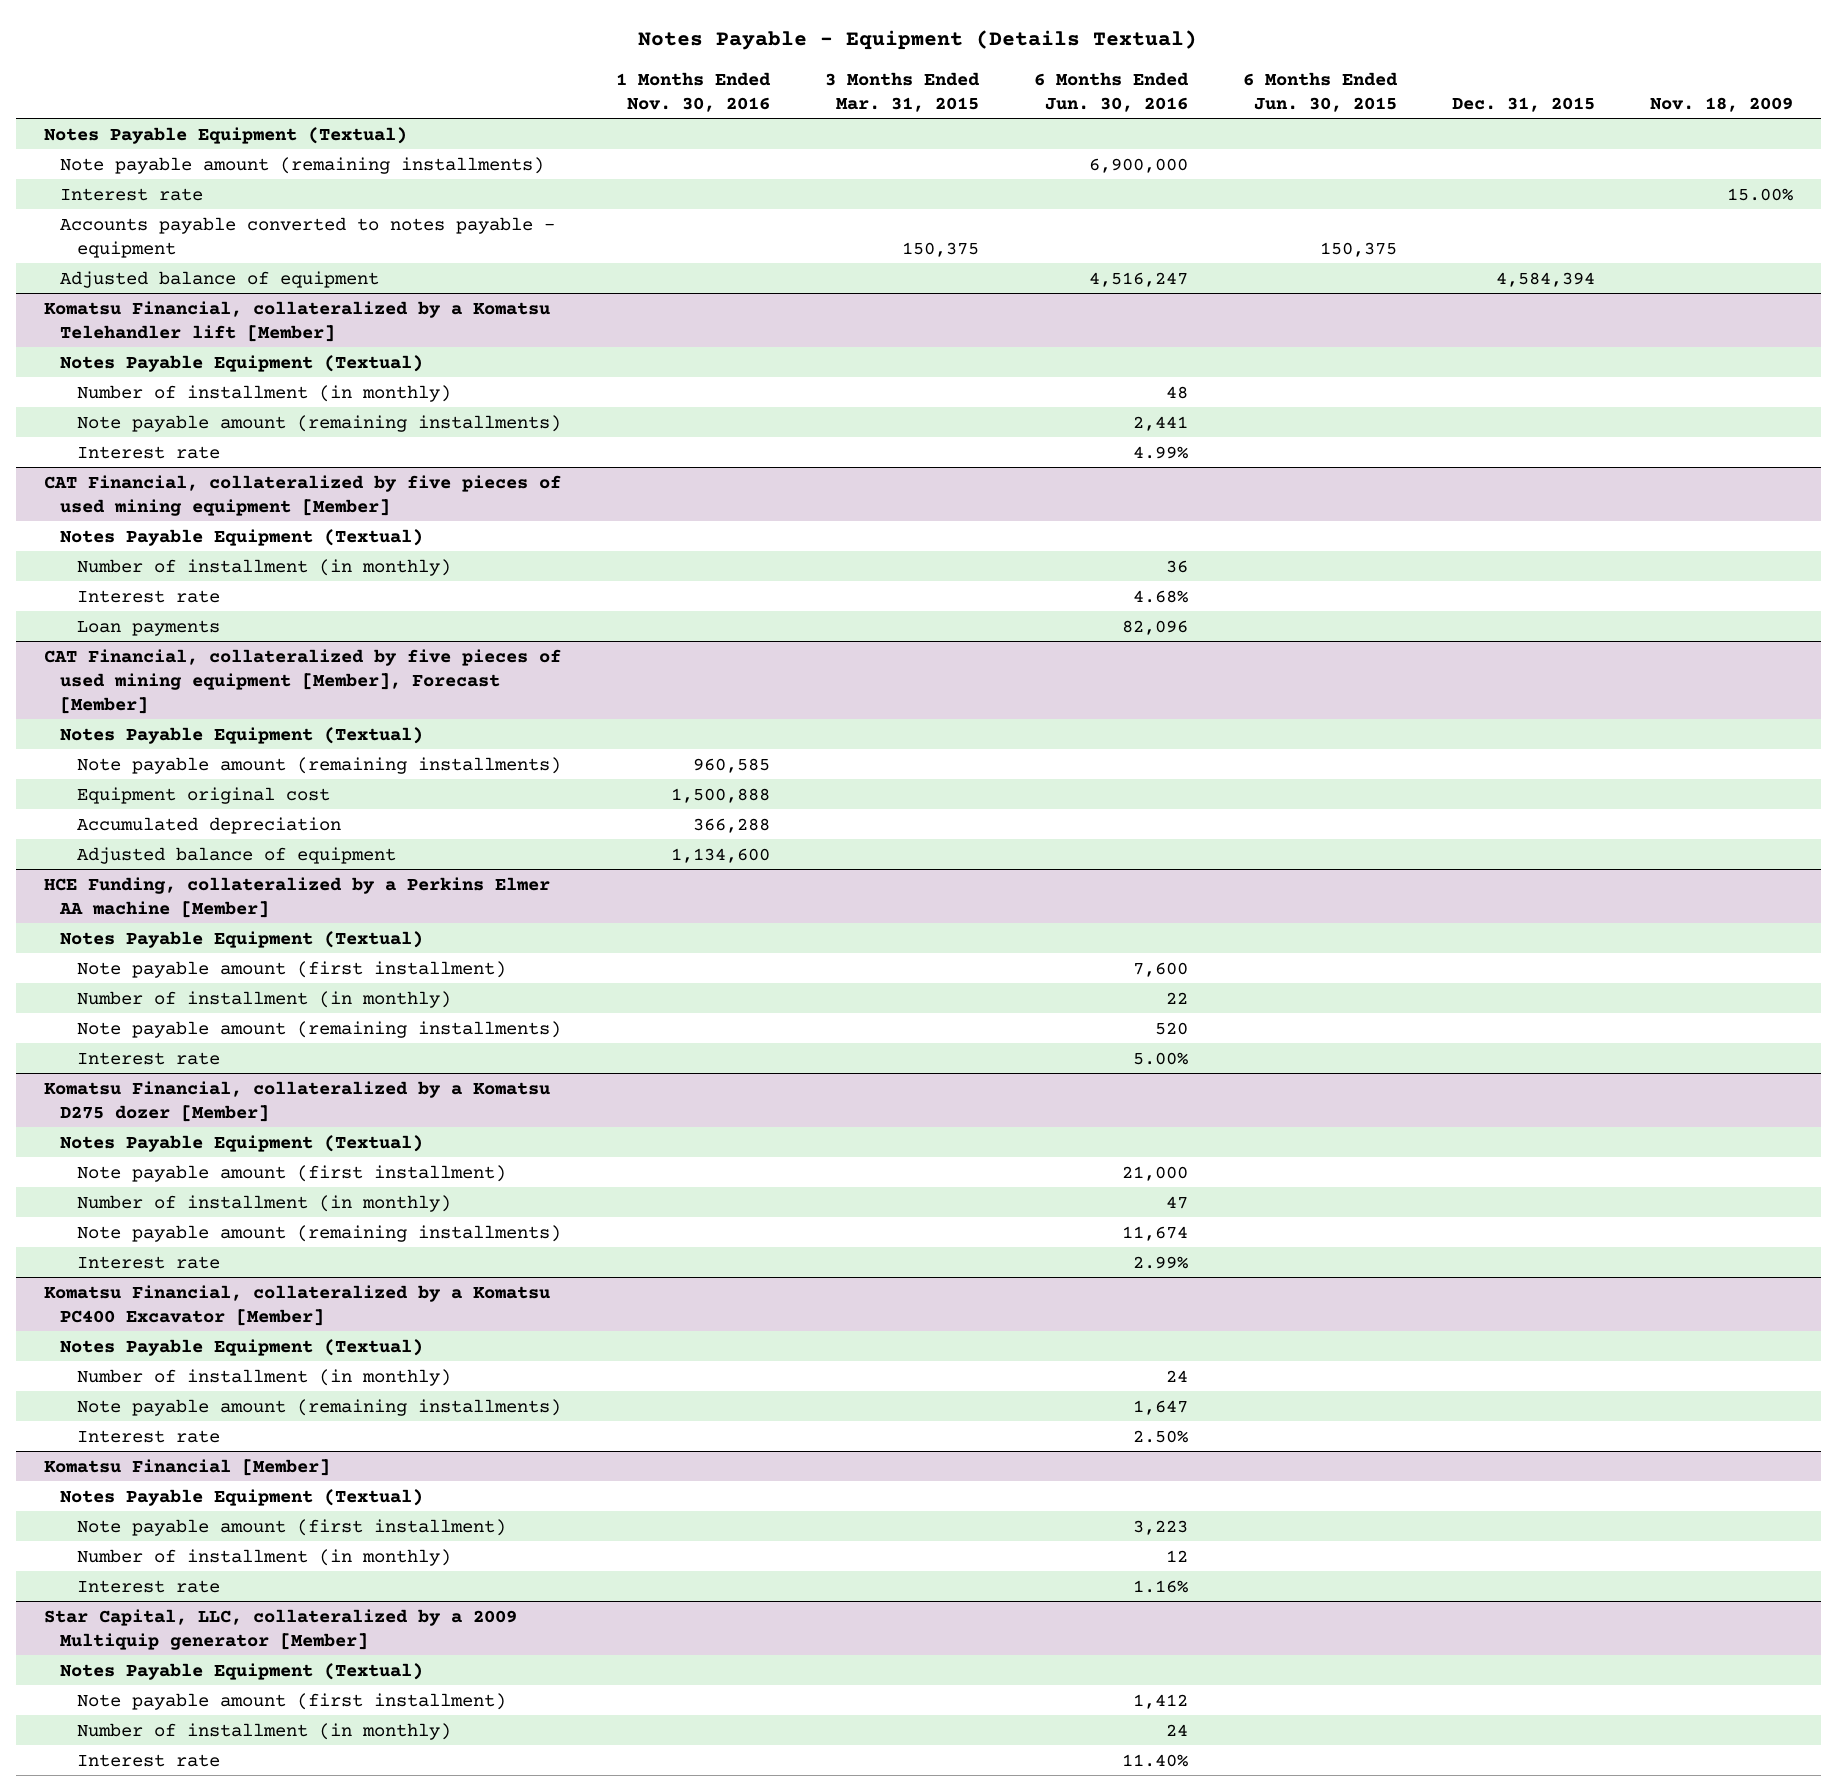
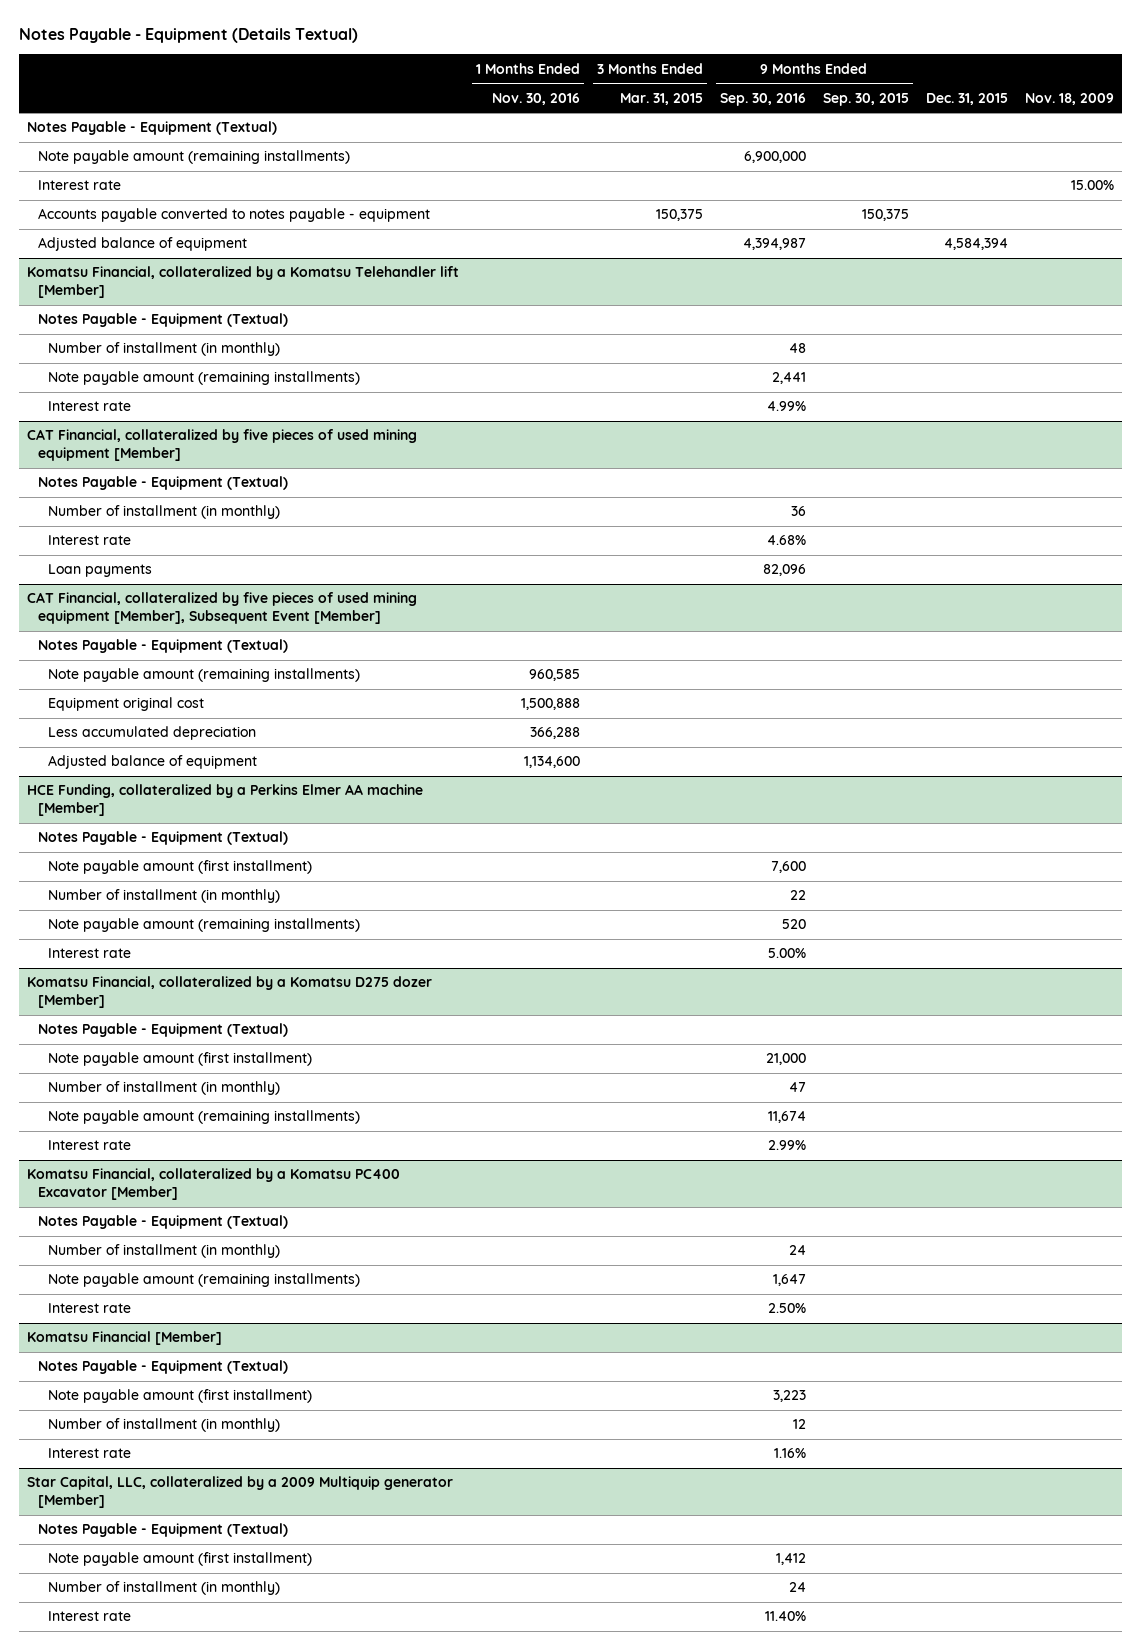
- | 1 Months Ended Nov. 30, 2016 | 3 Months Ended Mar. 31, 2015 | 6 Months Ended Jun. 30, 2016 | 6 Months Ended Jun. 30, 2015 | Dec. 31, 2015 | Nov. 18, 2009
+ | 1 Months Ended Nov. 30, 2016 | 3 Months Ended Mar. 31, 2015 | 9 Months Ended Sep. 30, 2016 | 9 Months Ended Sep. 30, 2015 | Dec. 31, 2015 | Nov. 18, 2009
- Notes Payable Equipment (Textual)
+ Notes Payable - Equipment (Textual)
@ Komatsu Financial, collateralized by a Komatsu Telehandler lift [Member]
- Notes Payable Equipment (Textual)
+ Notes Payable - Equipment (Textual)
@ CAT Financial, collateralized by five pieces of used mining equipment [Member]
- Notes Payable Equipment (Textual)
+ Notes Payable - Equipment (Textual)
- CAT Financial, collateralized by five pieces of used mining equipment [Member], Forecast [Member]
- Notes Payable Equipment (Textual)
+ CAT Financial, collateralized by five pieces of used mining equipment [Member], Subsequent Event [Member]
+ Notes Payable - Equipment (Textual)
- Accumulated depreciation | 366,288 | | | | |
+ Less accumulated depreciation | 366,288 | | | | |
@ HCE Funding, collateralized by a Perkins Elmer AA machine [Member]
- Notes Payable Equipment (Textual)
+ Notes Payable - Equipment (Textual)
@ Komatsu Financial, collateralized by a Komatsu D275 dozer [Member]
- Notes Payable Equipment (Textual)
+ Notes Payable - Equipment (Textual)
@ Komatsu Financial, collateralized by a Komatsu PC400 Excavator [Member]
- Notes Payable Equipment (Textual)
+ Notes Payable - Equipment (Textual)
@ Komatsu Financial [Member]
- Notes Payable Equipment (Textual)
+ Notes Payable - Equipment (Textual)
@ Star Capital, LLC, collateralized by a 2009 Multiquip generator [Member]
- Notes Payable Equipment (Textual)
+ Notes Payable - Equipment (Textual)

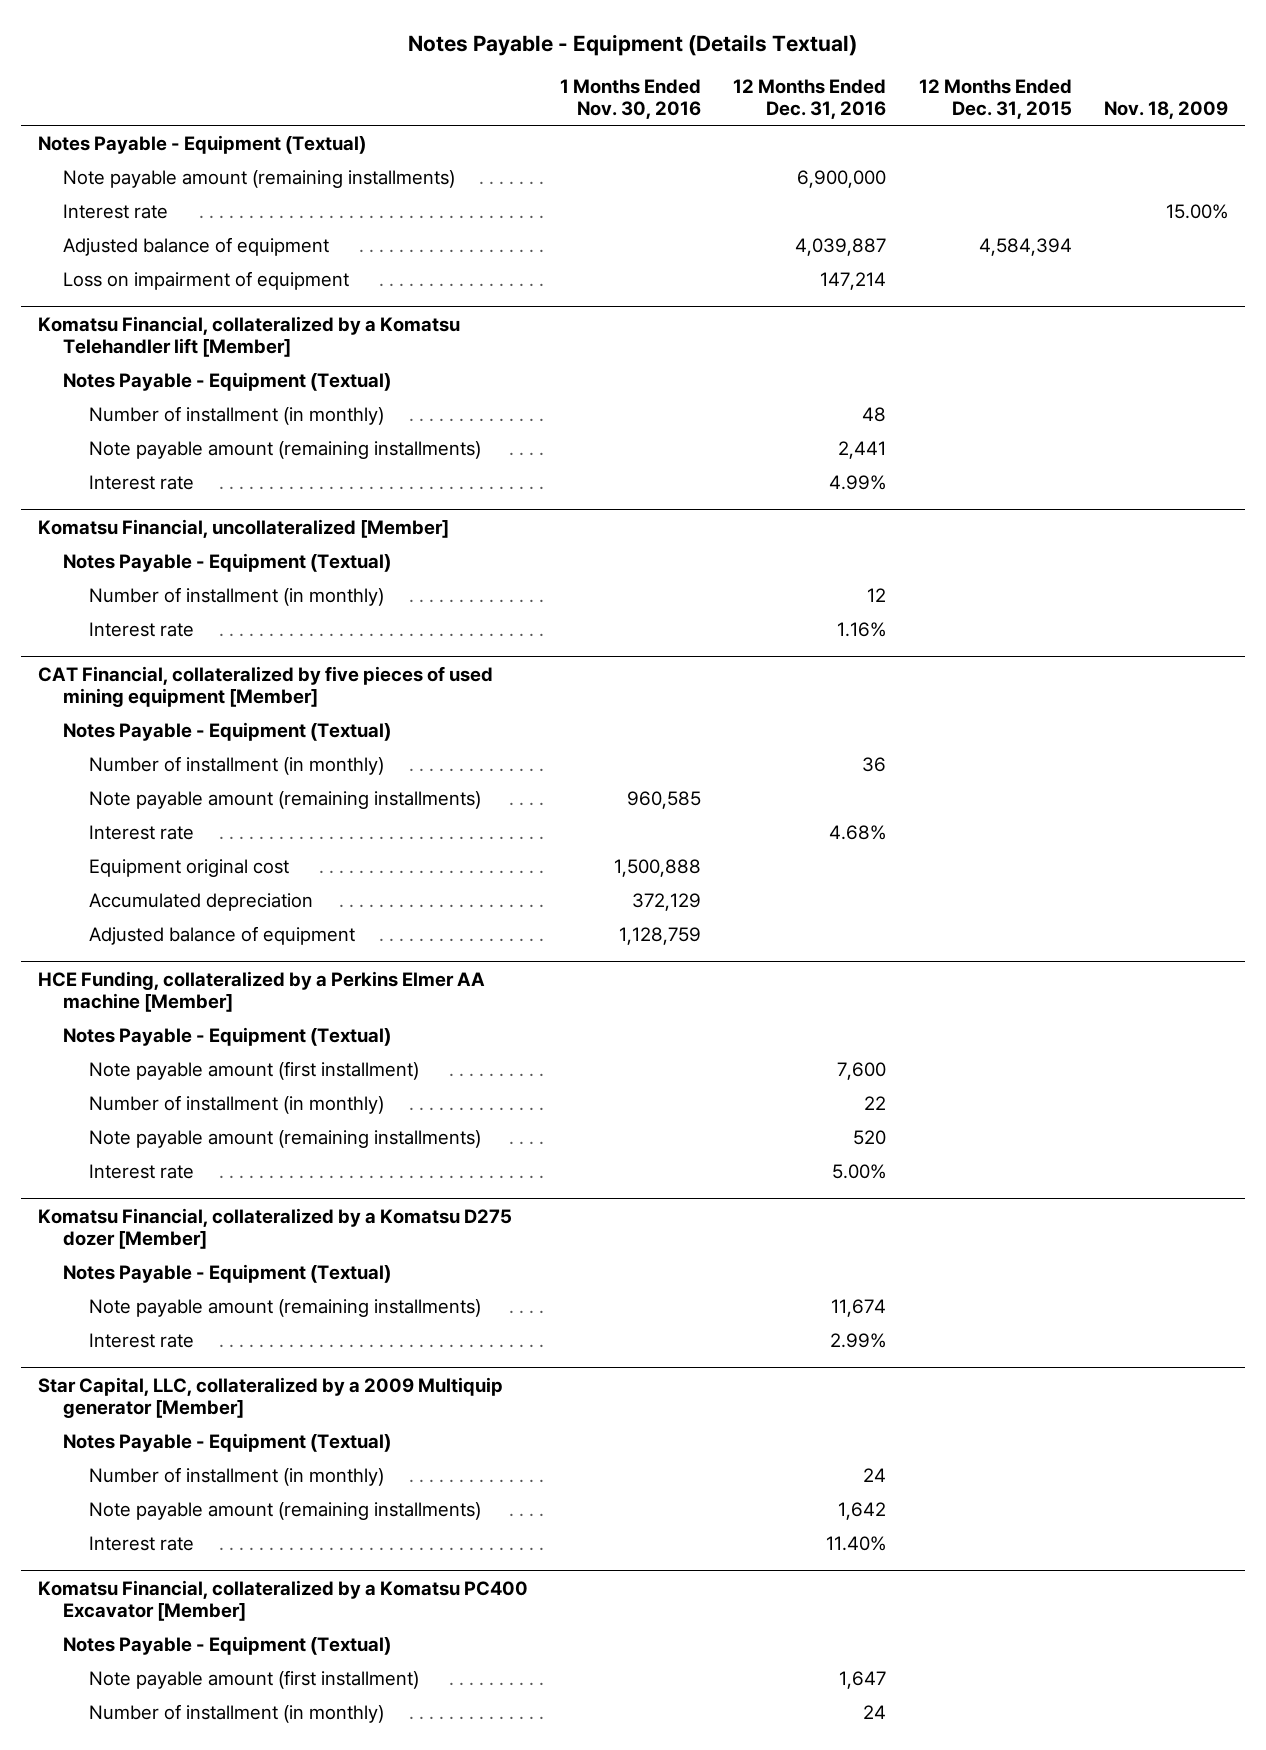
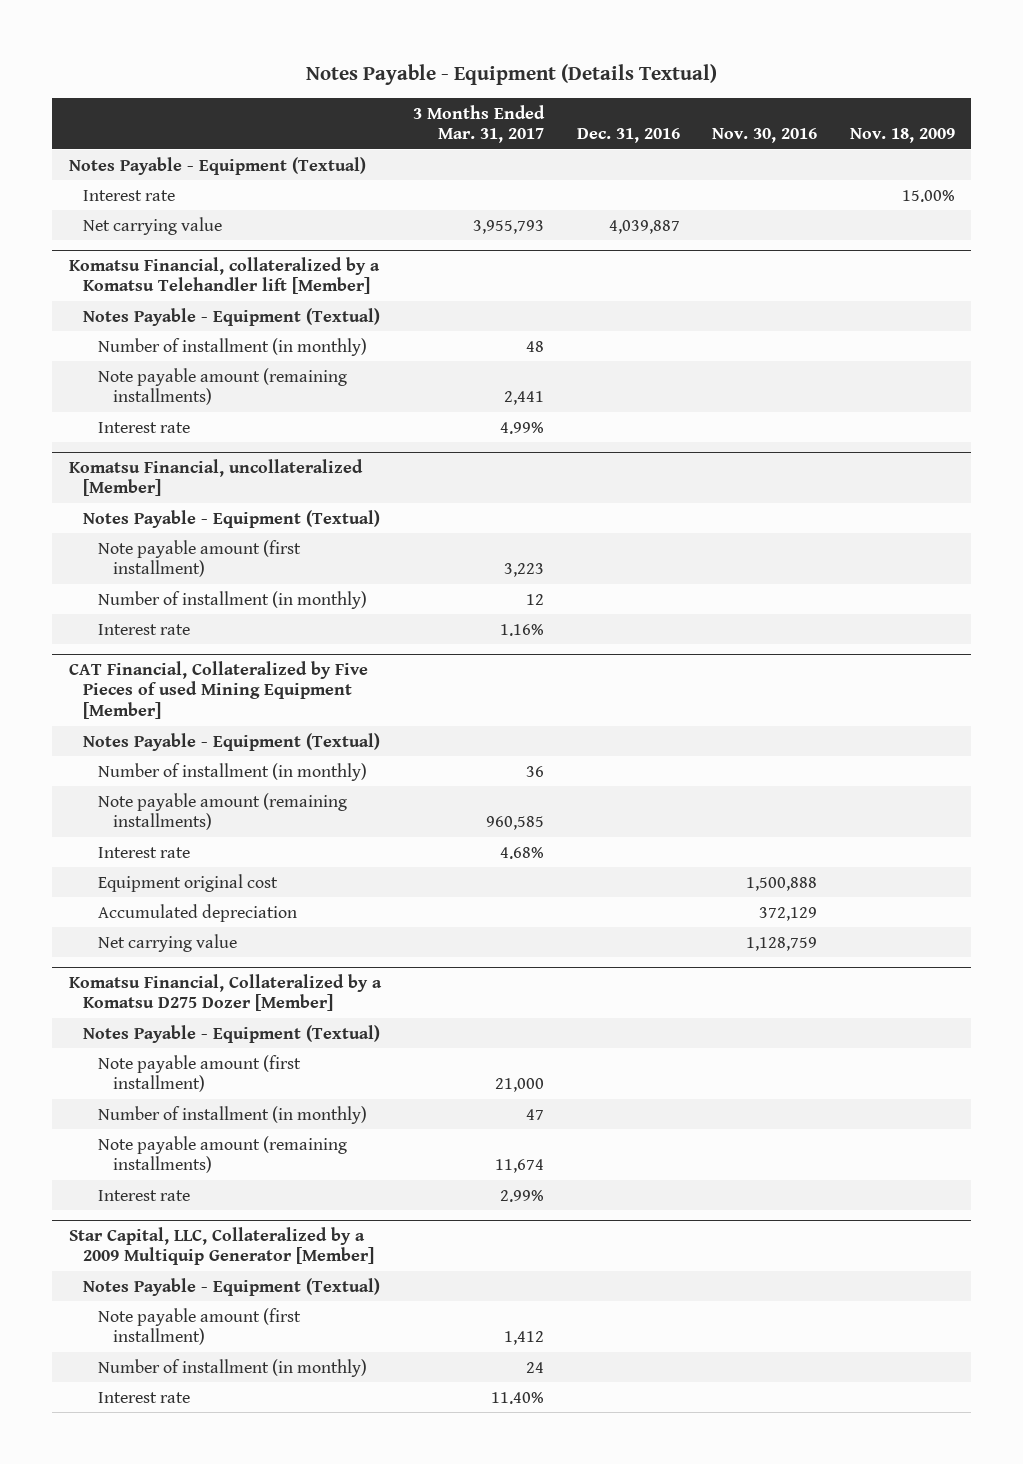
- | 1 Months Ended Nov. 30, 2016 | 12 Months Ended Dec. 31, 2016 | 12 Months Ended Dec. 31, 2015 | Nov. 18, 2009
+ | 3 Months Ended Mar. 31, 2017 | Dec. 31, 2016 | Nov. 30, 2016 | Nov. 18, 2009
- Note payable amount (remaining installments) | | 6,900,000 | |
- Adjusted balance of equipment | | 4,039,887 | 4,584,394 |
- Loss on impairment of equipment | | 147,214 | |
+ Net carrying value | 3,955,793 | 4,039,887 | |
@ Komatsu Financial, uncollateralized [Member]
+ Note payable amount (first installment) | 3,223 | | |
- CAT Financial, collateralized by five pieces of used mining equipment [Member]
+ CAT Financial, Collateralized by Five Pieces of used Mining Equipment [Member]
- Adjusted balance of equipment | 1,128,759 | | |
- HCE Funding, collateralized by a Perkins Elmer AA machine [Member]
+ Net carrying value | | | 1,128,759 |
+ Komatsu Financial, Collateralized by a Komatsu D275 Dozer [Member]
- Komatsu Financial, collateralized by a Komatsu D275 dozer [Member]
+ Star Capital, LLC, Collateralized by a 2009 Multiquip Generator [Member]
- Note payable amount (remaining installments) | | 11,674 | |
+ Note payable amount (first installment) | 1,412 | | |
+ Number of installment (in monthly) | 24 | | |
- Star Capital, LLC, collateralized by a 2009 Multiquip generator [Member]
- Notes Payable - Equipment (Textual)
- Number of installment (in monthly) | | 24 | |
- Note payable amount (remaining installments) | | 1,642 | |
- Interest rate | | 11.40% | |
- Komatsu Financial, collateralized by a Komatsu PC400 Excavator [Member]
- Notes Payable - Equipment (Textual)
- Note payable amount (first installment) | | 1,647 | |
- Number of installment (in monthly) | | 24 | |

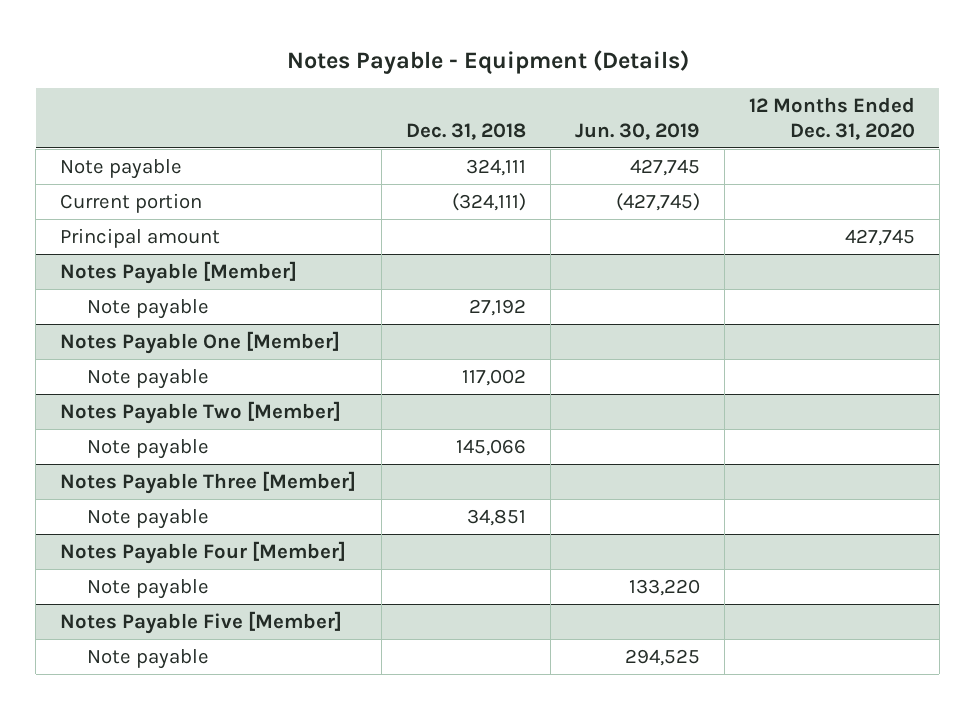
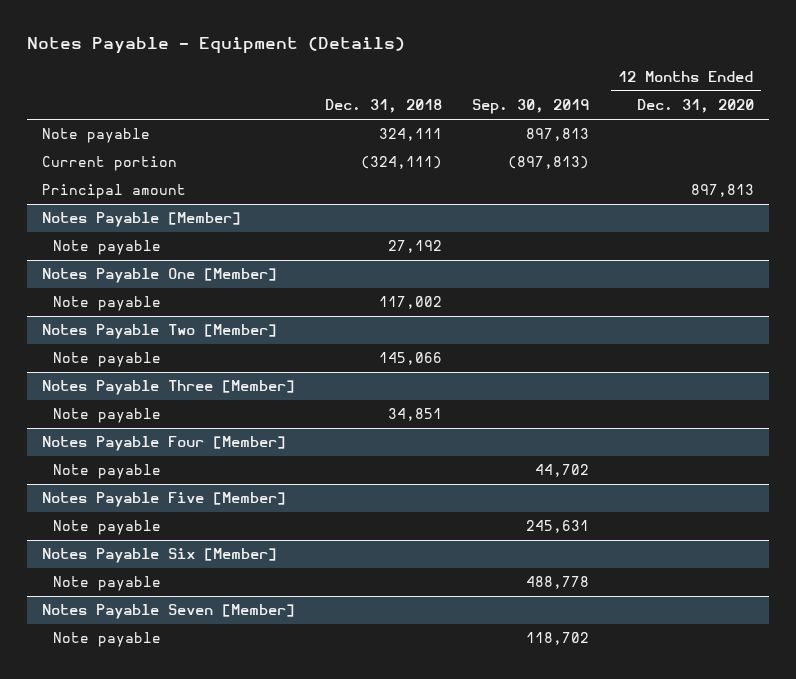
- | Dec. 31, 2018 | Jun. 30, 2019 | 12 Months Ended Dec. 31, 2020
+ | Dec. 31, 2018 | Sep. 30, 2019 | 12 Months Ended Dec. 31, 2020
- Principal amount | | | 427,745
+ Principal amount | | | 897,813
+ Notes Payable Six [Member]
+ Note payable | | 488,778 |
+ Notes Payable Seven [Member]
+ Note payable | | 118,702 |

